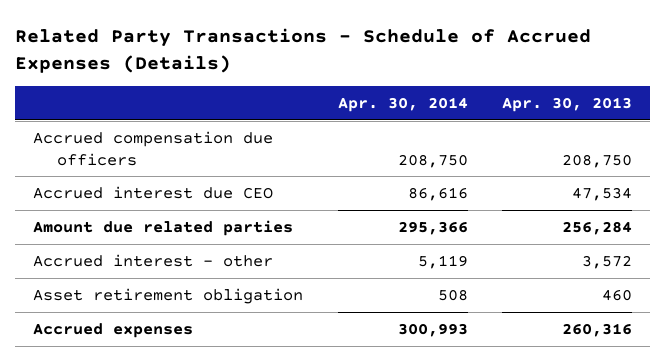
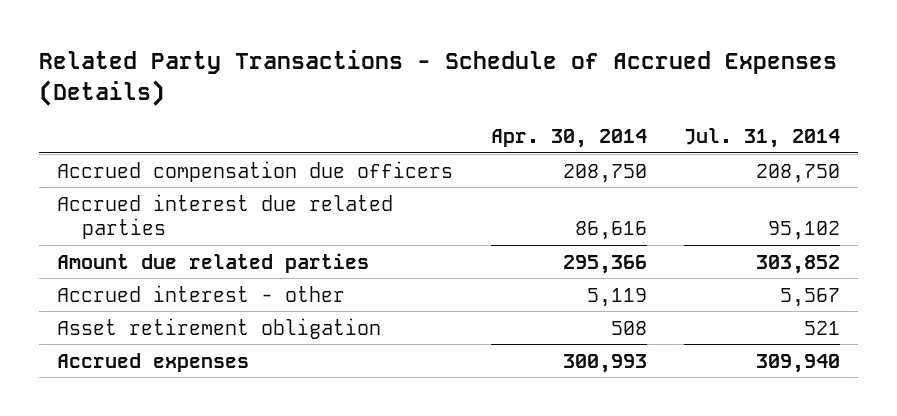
- | Apr. 30, 2014 | Apr. 30, 2013
+ | Apr. 30, 2014 | Jul. 31, 2014
- Accrued interest due CEO | 86,616 | 47,534
+ Accrued interest due related parties | 86,616 | 95,102

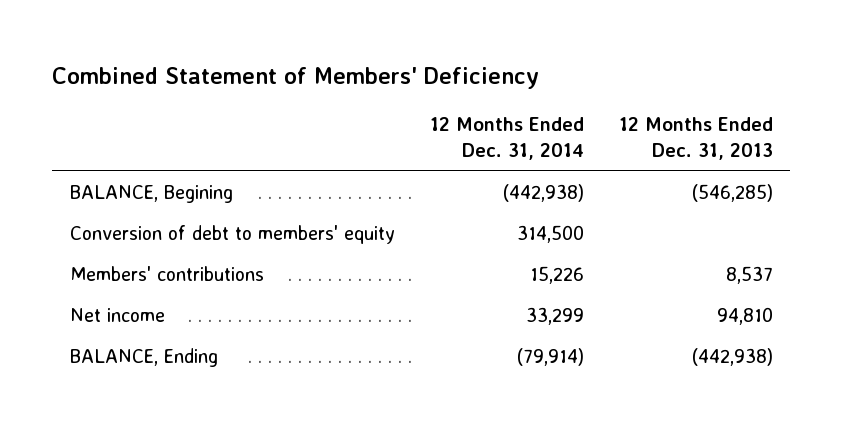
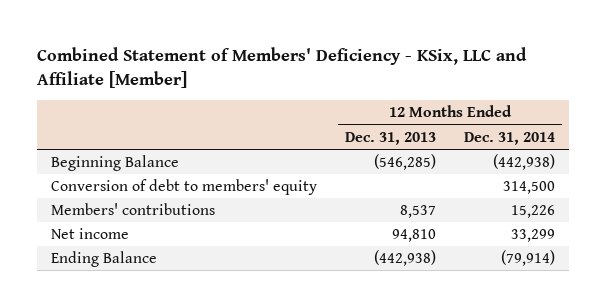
- Combined Statement of Members' Deficiency
+ Combined Statement of Members' Deficiency - KSix, LLC and Affiliate [Member]
- | 12 Months Ended Dec. 31, 2014 | 12 Months Ended Dec. 31, 2013
+ | 12 Months Ended Dec. 31, 2013 | 12 Months Ended Dec. 31, 2014
- BALANCE, Begining | (442,938) | (546,285)
+ Beginning Balance | (546,285) | (442,938)
- BALANCE, Ending | (79,914) | (442,938)
+ Ending Balance | (442,938) | (79,914)

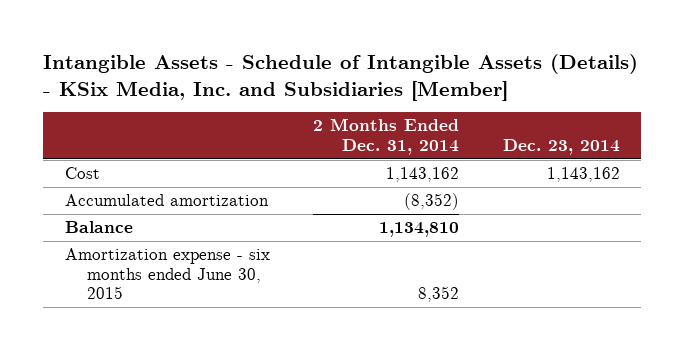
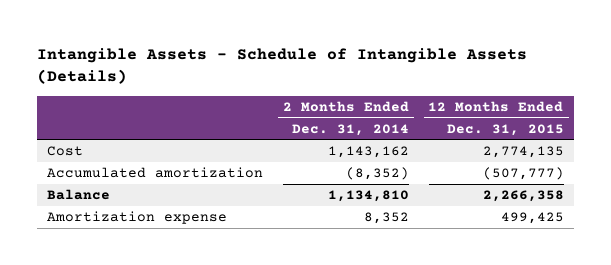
- Intangible Assets - Schedule of Intangible Assets (Details) - KSix Media, Inc. and Subsidiaries [Member]
+ Intangible Assets - Schedule of Intangible Assets (Details)
- | 2 Months Ended Dec. 31, 2014 | Dec. 23, 2014
+ | 2 Months Ended Dec. 31, 2014 | 12 Months Ended Dec. 31, 2015
- Amortization expense - six months ended June 30, 2015 | 8,352 |
+ Amortization expense | 8,352 | 499,425

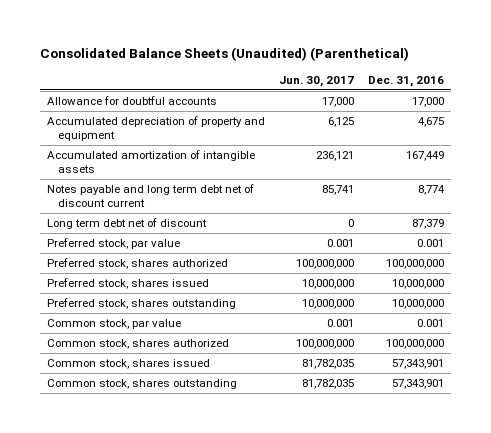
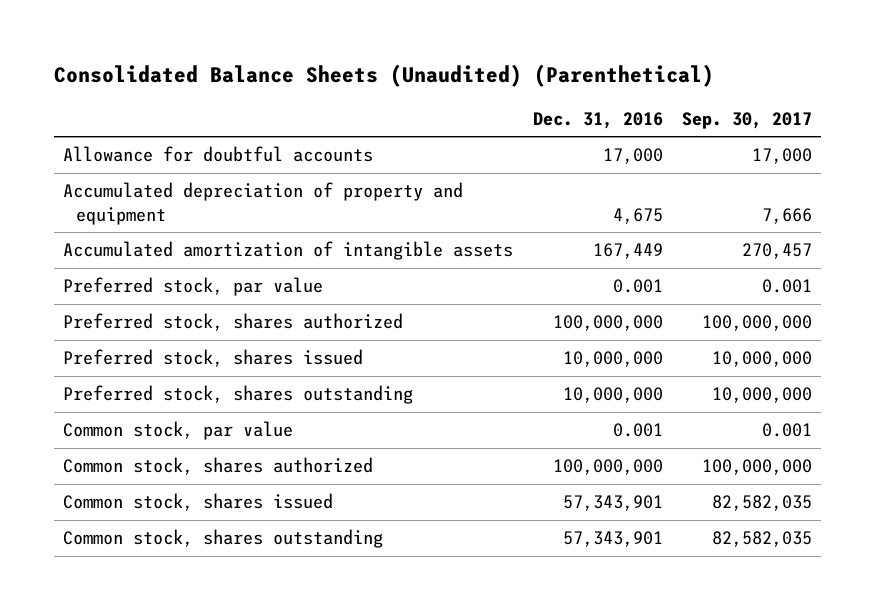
- | Jun. 30, 2017 | Dec. 31, 2016
+ | Dec. 31, 2016 | Sep. 30, 2017
- Notes payable and long term debt net of discount current | 85,741 | 8,774
- Long term debt net of discount | 0 | 87,379

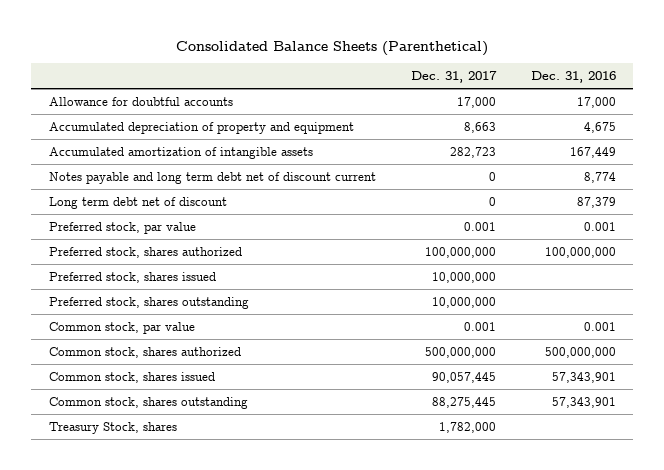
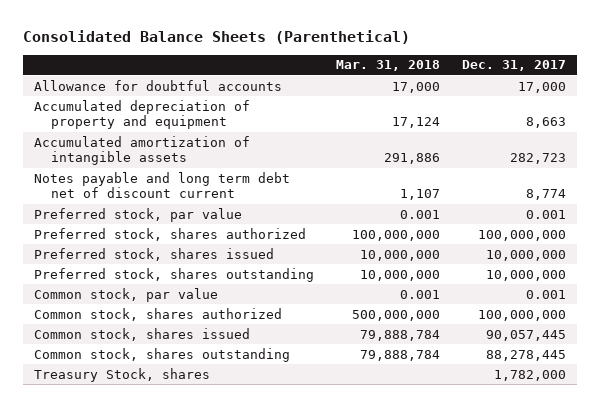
- | Dec. 31, 2017 | Dec. 31, 2016
+ | Mar. 31, 2018 | Dec. 31, 2017
- Notes payable and long term debt net of discount current | 0 | 8,774
- Long term debt net of discount | 0 | 87,379
+ Notes payable and long term debt net of discount current | 1,107 | 8,774
- Common stock, shares authorized | 500,000,000 | 500,000,000
+ Common stock, shares authorized | 500,000,000 | 100,000,000
- Common stock, shares outstanding | 88,275,445 | 57,343,901
+ Common stock, shares outstanding | 79,888,784 | 88,278,445

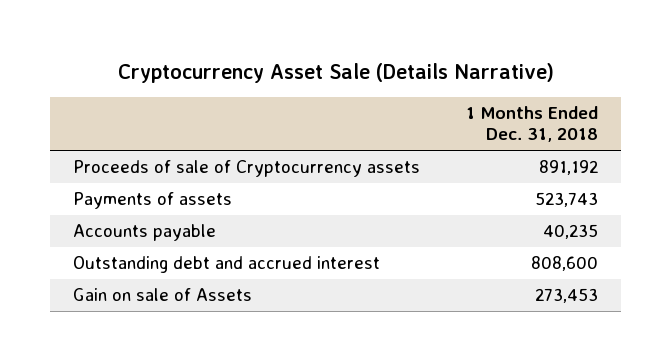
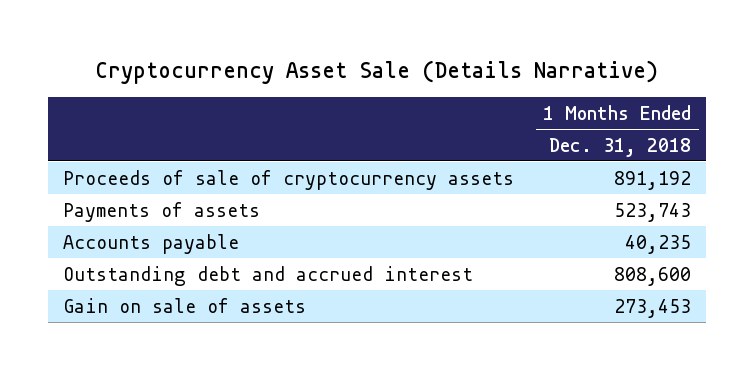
- Proceeds of sale of Cryptocurrency assets | 891,192
+ Proceeds of sale of cryptocurrency assets | 891,192
- Gain on sale of Assets | 273,453
+ Gain on sale of assets | 273,453

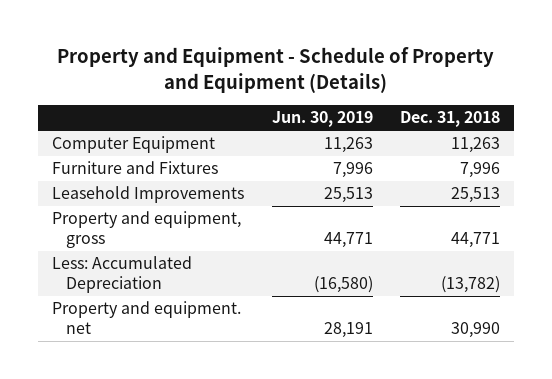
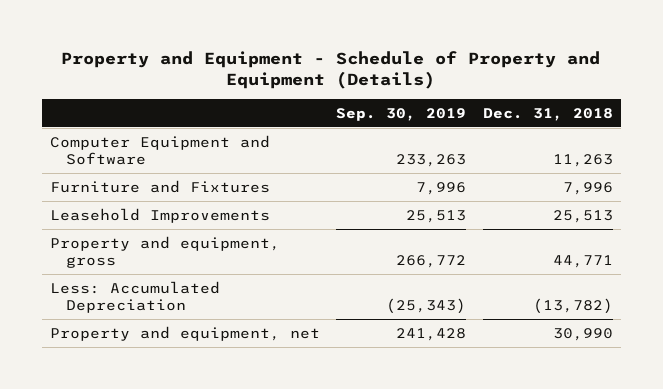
- | Jun. 30, 2019 | Dec. 31, 2018
+ | Sep. 30, 2019 | Dec. 31, 2018
- Computer Equipment | 11,263 | 11,263
+ Computer Equipment and Software | 233,263 | 11,263
- Property and equipment. net | 28,191 | 30,990
+ Property and equipment, net | 241,428 | 30,990

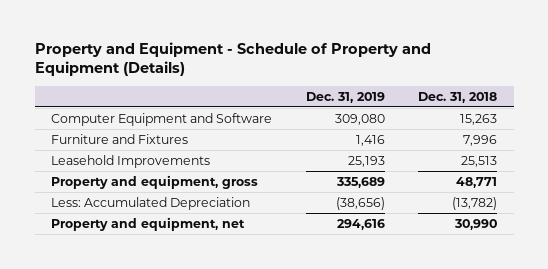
- | Sep. 30, 2019 | Dec. 31, 2018
+ | Dec. 31, 2019 | Dec. 31, 2018
- Computer Equipment and Software | 233,263 | 11,263
+ Computer Equipment and Software | 309,080 | 15,263
- Property and equipment, gross | 266,772 | 44,771
+ Property and equipment, gross | 335,689 | 48,771

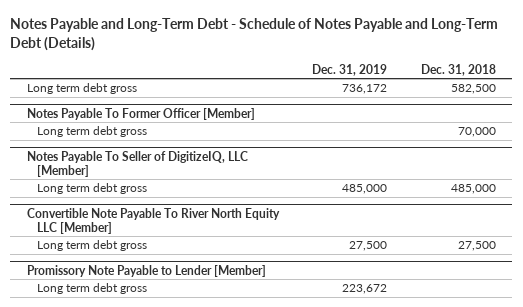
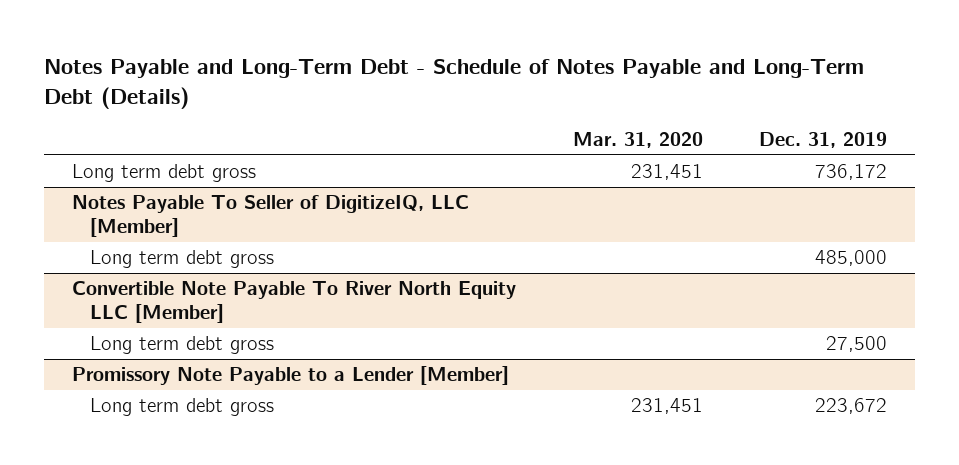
- | Dec. 31, 2019 | Dec. 31, 2018
+ | Mar. 31, 2020 | Dec. 31, 2019
- Notes Payable To Former Officer [Member]
- Long term debt gross | | 70,000
- Promissory Note Payable to Lender [Member]
+ Promissory Note Payable to a Lender [Member]

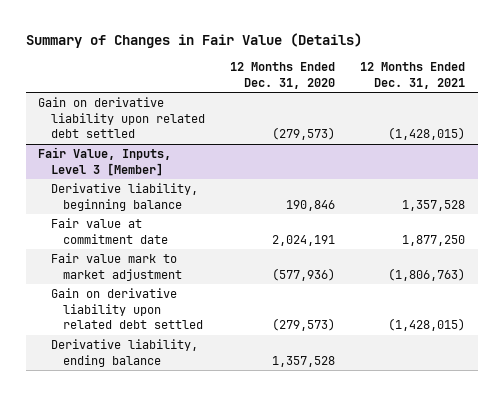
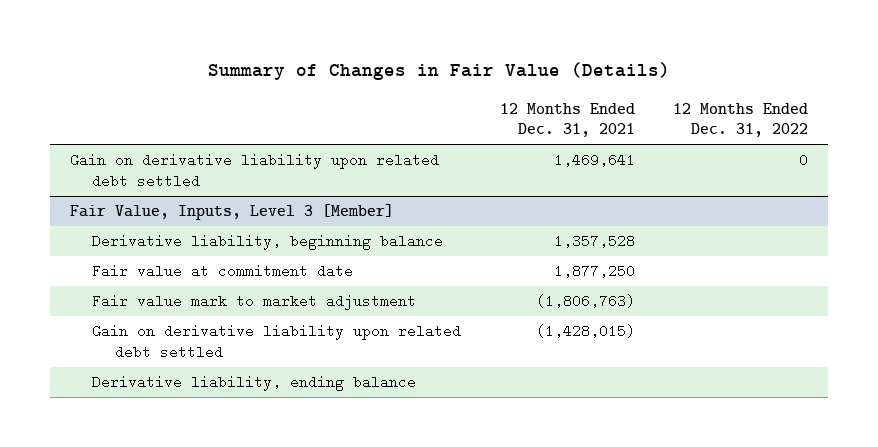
- | 12 Months Ended Dec. 31, 2020 | 12 Months Ended Dec. 31, 2021
+ | 12 Months Ended Dec. 31, 2021 | 12 Months Ended Dec. 31, 2022
- Gain on derivative liability upon related debt settled | (279,573) | (1,428,015)
+ Gain on derivative liability upon related debt settled | 1,469,641 | 0

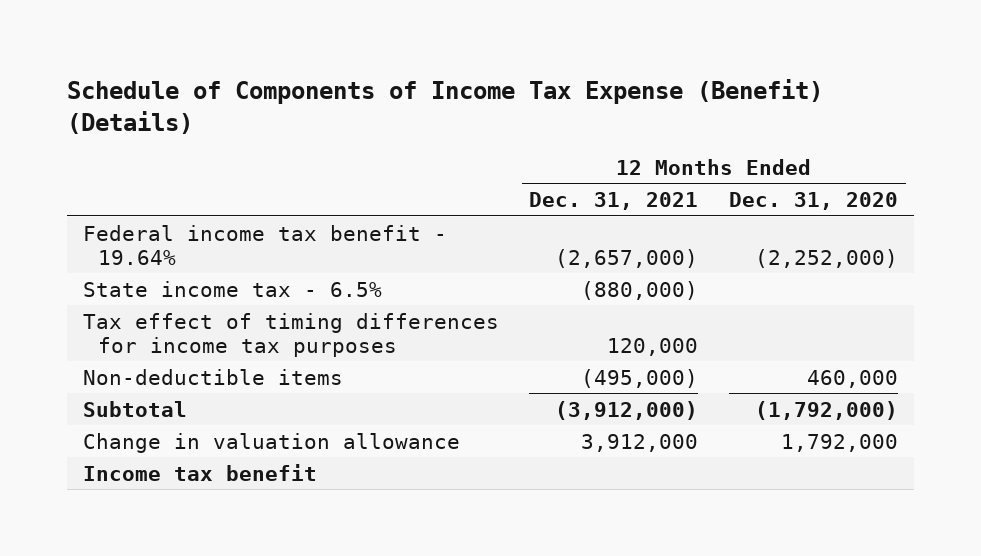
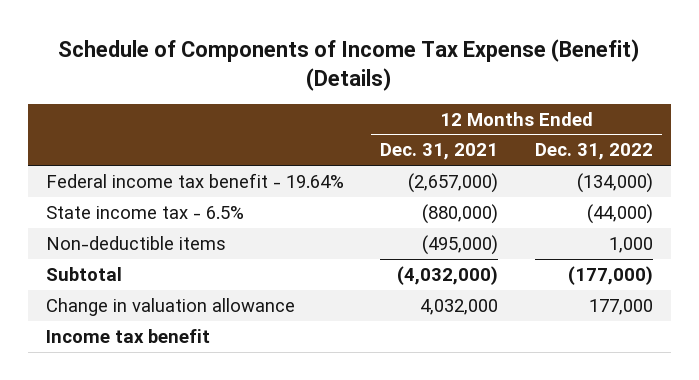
- | 12 Months Ended Dec. 31, 2021 | 12 Months Ended Dec. 31, 2020
+ | 12 Months Ended Dec. 31, 2021 | 12 Months Ended Dec. 31, 2022
- Tax effect of timing differences for income tax purposes | 120,000 |
- Subtotal | (3,912,000) | (1,792,000)
- Change in valuation allowance | 3,912,000 | 1,792,000
+ Subtotal | (4,032,000) | (177,000)
+ Change in valuation allowance | 4,032,000 | 177,000

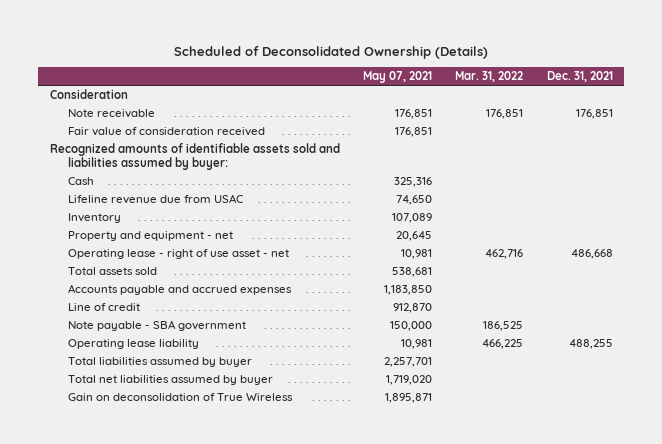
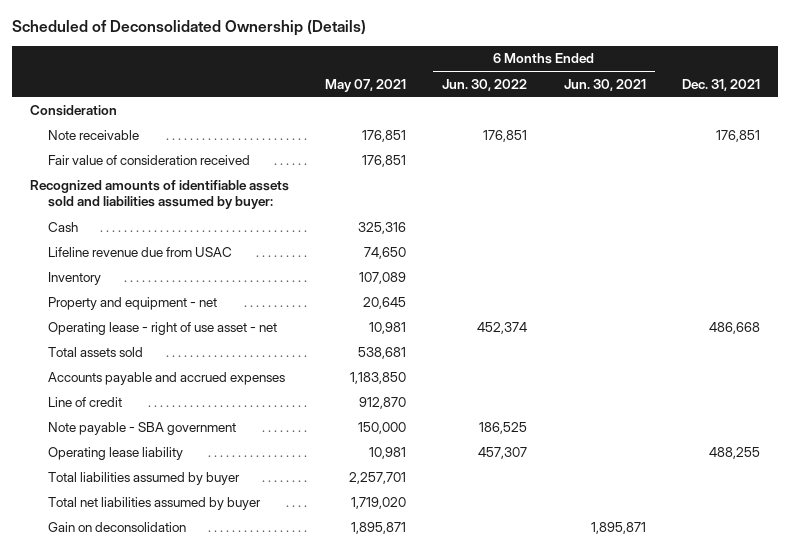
- | May 07, 2021 | Mar. 31, 2022 | Dec. 31, 2021
+ | May 07, 2021 | 6 Months Ended Jun. 30, 2022 | 6 Months Ended Jun. 30, 2021 | Dec. 31, 2021
- Gain on deconsolidation of True Wireless | 1,895,871 | |
+ Gain on deconsolidation | 1,895,871 | | 1,895,871 |

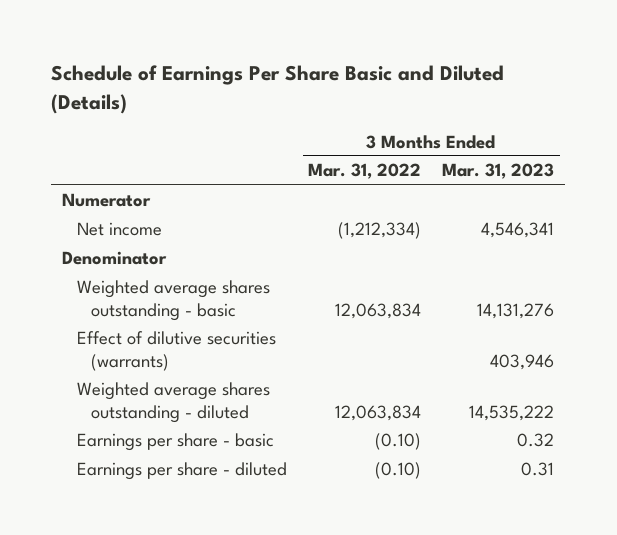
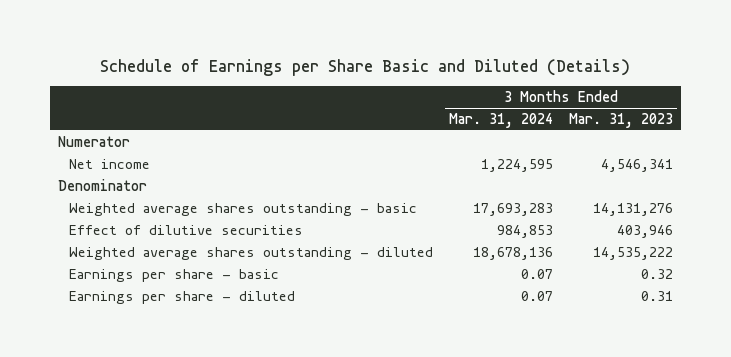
- Schedule of Earnings Per Share Basic and Diluted (Details)
+ Schedule of Earnings per Share Basic and Diluted (Details)
- | 3 Months Ended Mar. 31, 2022 | 3 Months Ended Mar. 31, 2023
+ | 3 Months Ended Mar. 31, 2024 | 3 Months Ended Mar. 31, 2023
- Effect of dilutive securities (warrants) | | 403,946
+ Effect of dilutive securities | 984,853 | 403,946

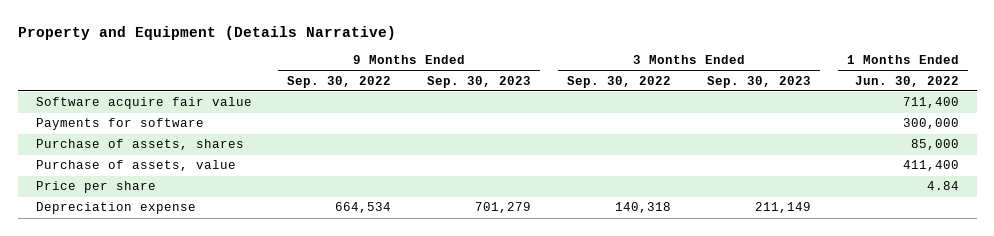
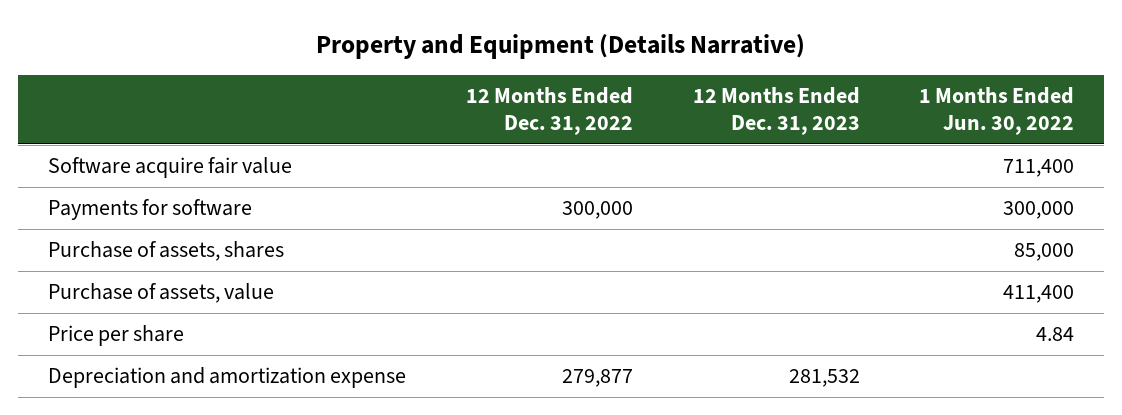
- | 9 Months Ended Sep. 30, 2022 | 9 Months Ended Sep. 30, 2023 | 3 Months Ended Sep. 30, 2022 | 3 Months Ended Sep. 30, 2023 | 1 Months Ended Jun. 30, 2022
+ | 12 Months Ended Dec. 31, 2022 | 12 Months Ended Dec. 31, 2023 | 1 Months Ended Jun. 30, 2022
- Depreciation expense | 664,534 | 701,279 | 140,318 | 211,149 |
+ Depreciation and amortization expense | 279,877 | 281,532 |

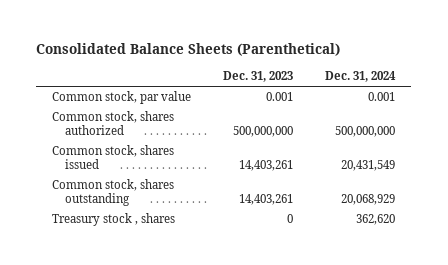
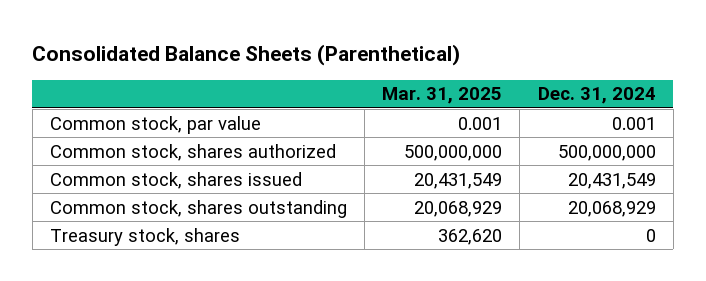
- | Dec. 31, 2023 | Dec. 31, 2024
+ | Mar. 31, 2025 | Dec. 31, 2024
- Treasury stock , shares | 0 | 362,620
+ Treasury stock, shares | 362,620 | 0

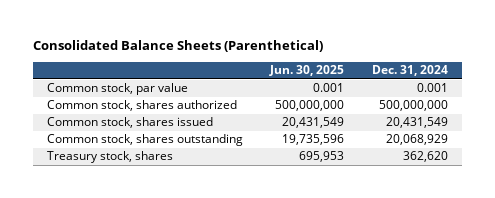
- | Mar. 31, 2025 | Dec. 31, 2024
+ | Jun. 30, 2025 | Dec. 31, 2024
- Treasury stock, shares | 362,620 | 0
+ Treasury stock, shares | 695,953 | 362,620

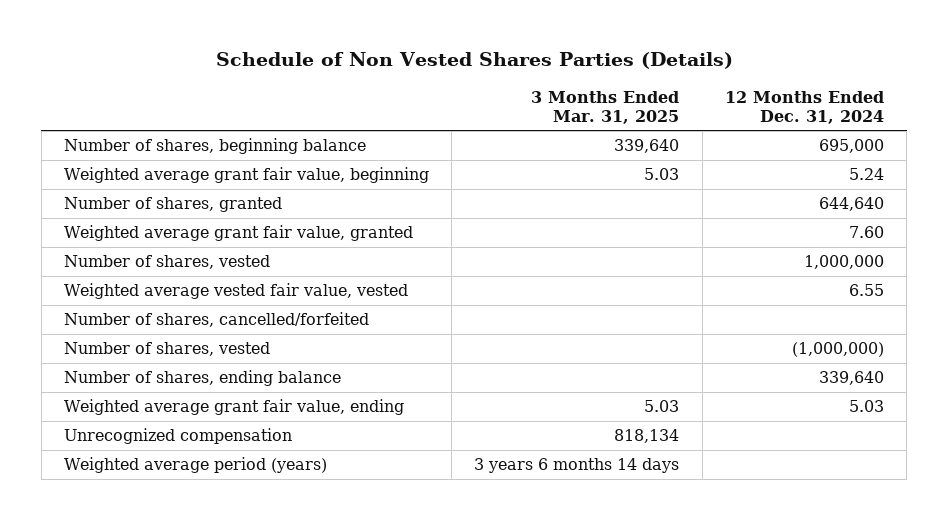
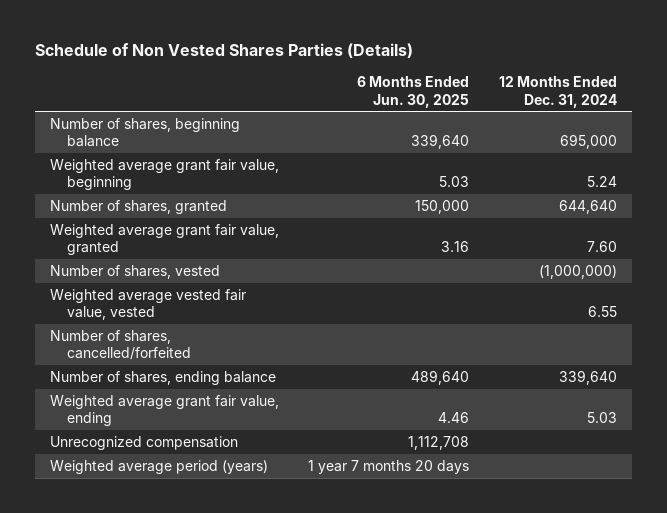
- | 3 Months Ended Mar. 31, 2025 | 12 Months Ended Dec. 31, 2024
+ | 6 Months Ended Jun. 30, 2025 | 12 Months Ended Dec. 31, 2024
- Number of shares, vested | | 1,000,000
moved up: Number of shares, vested | | (1,000,000)

